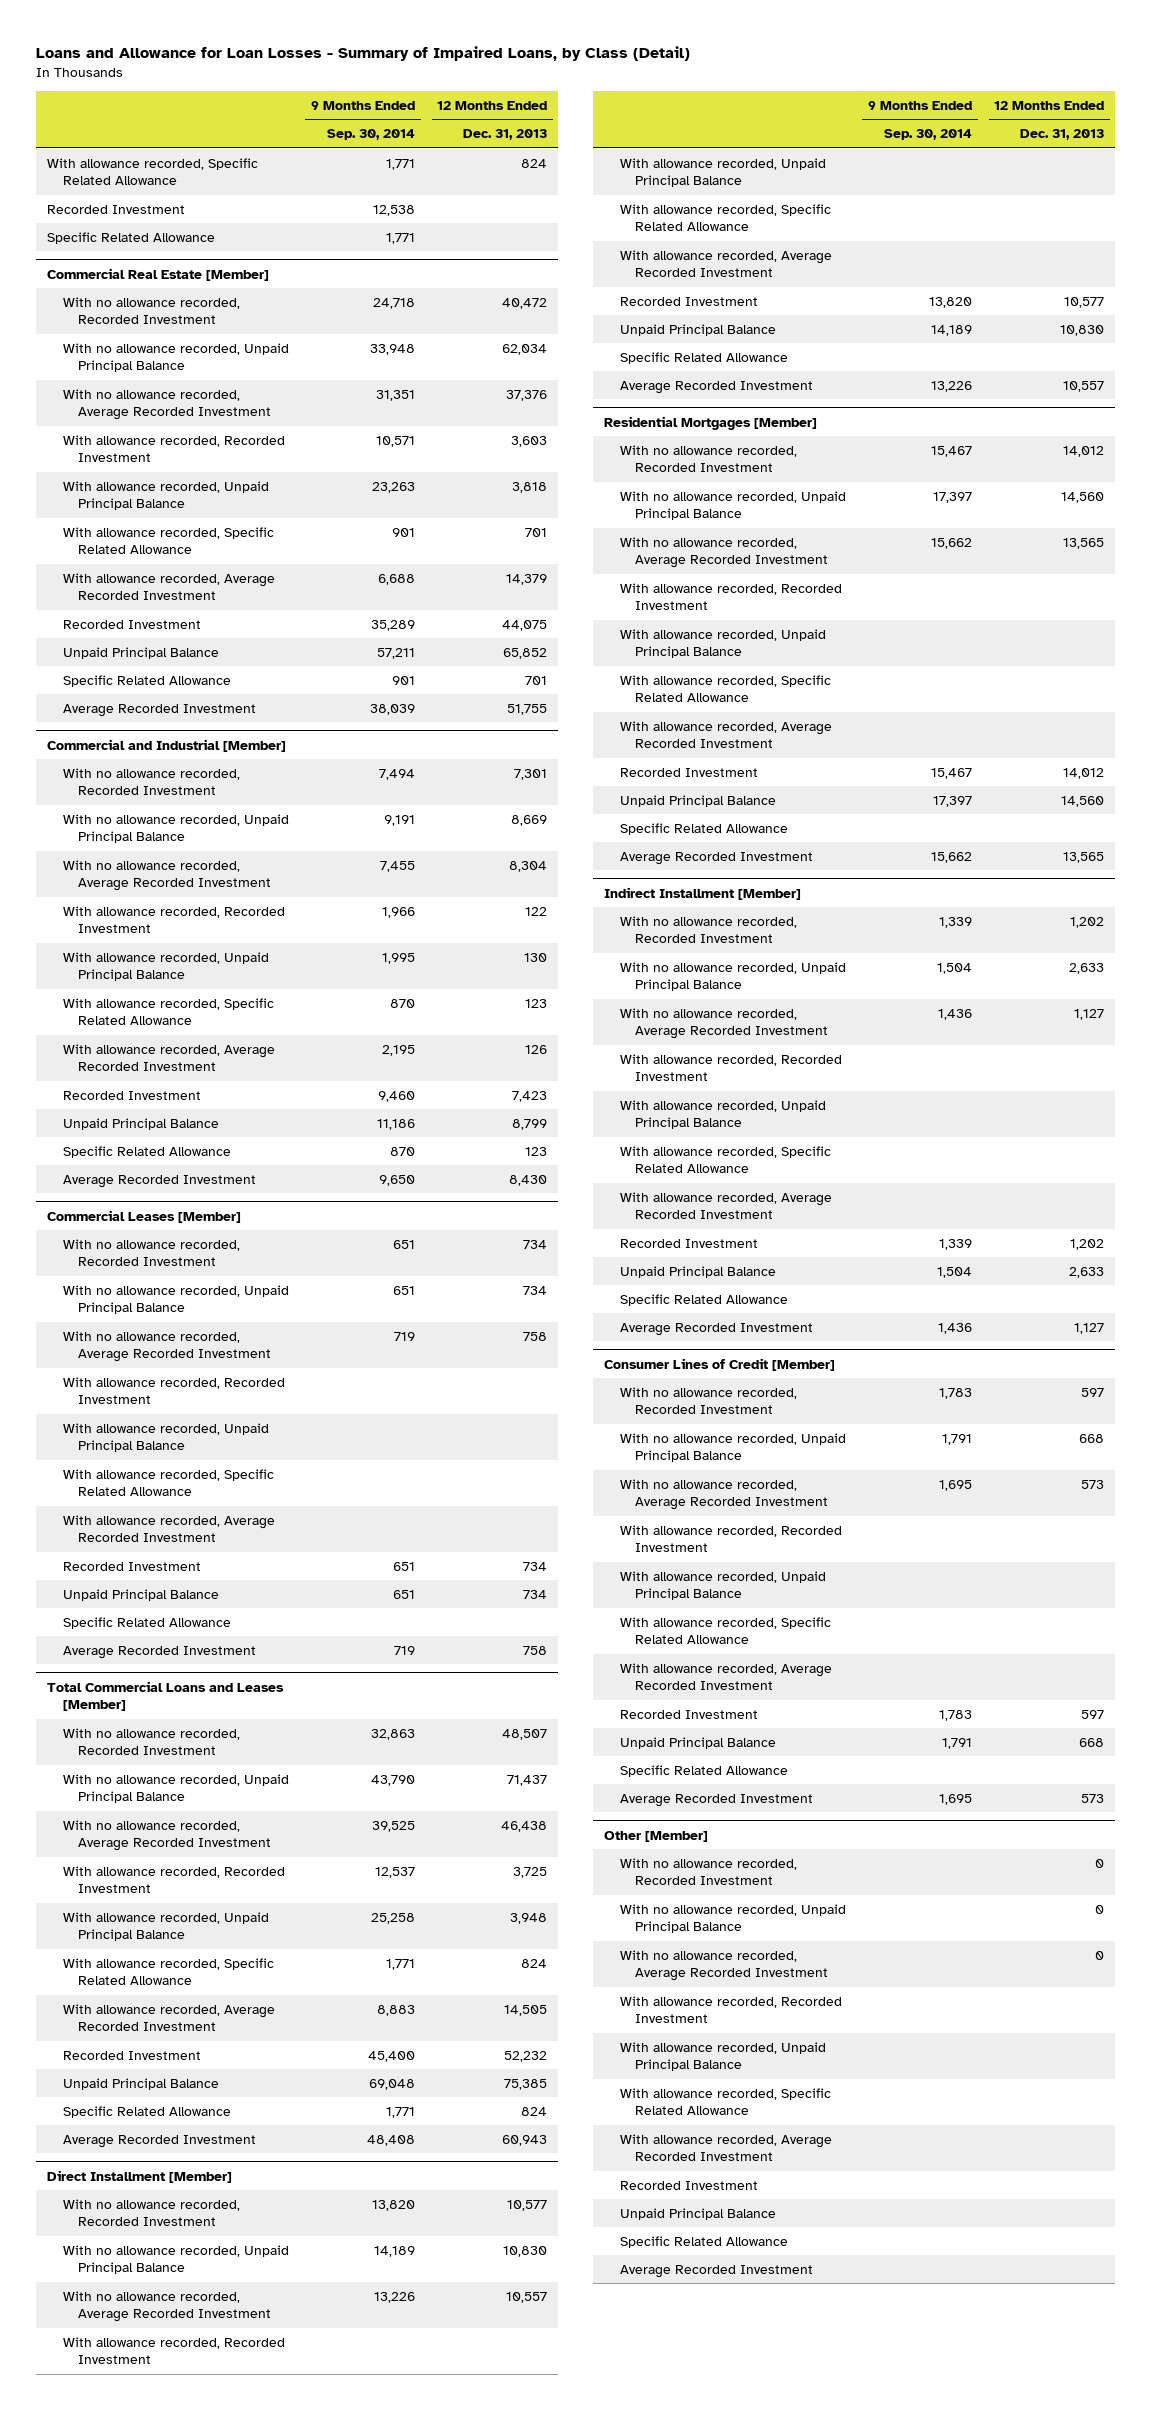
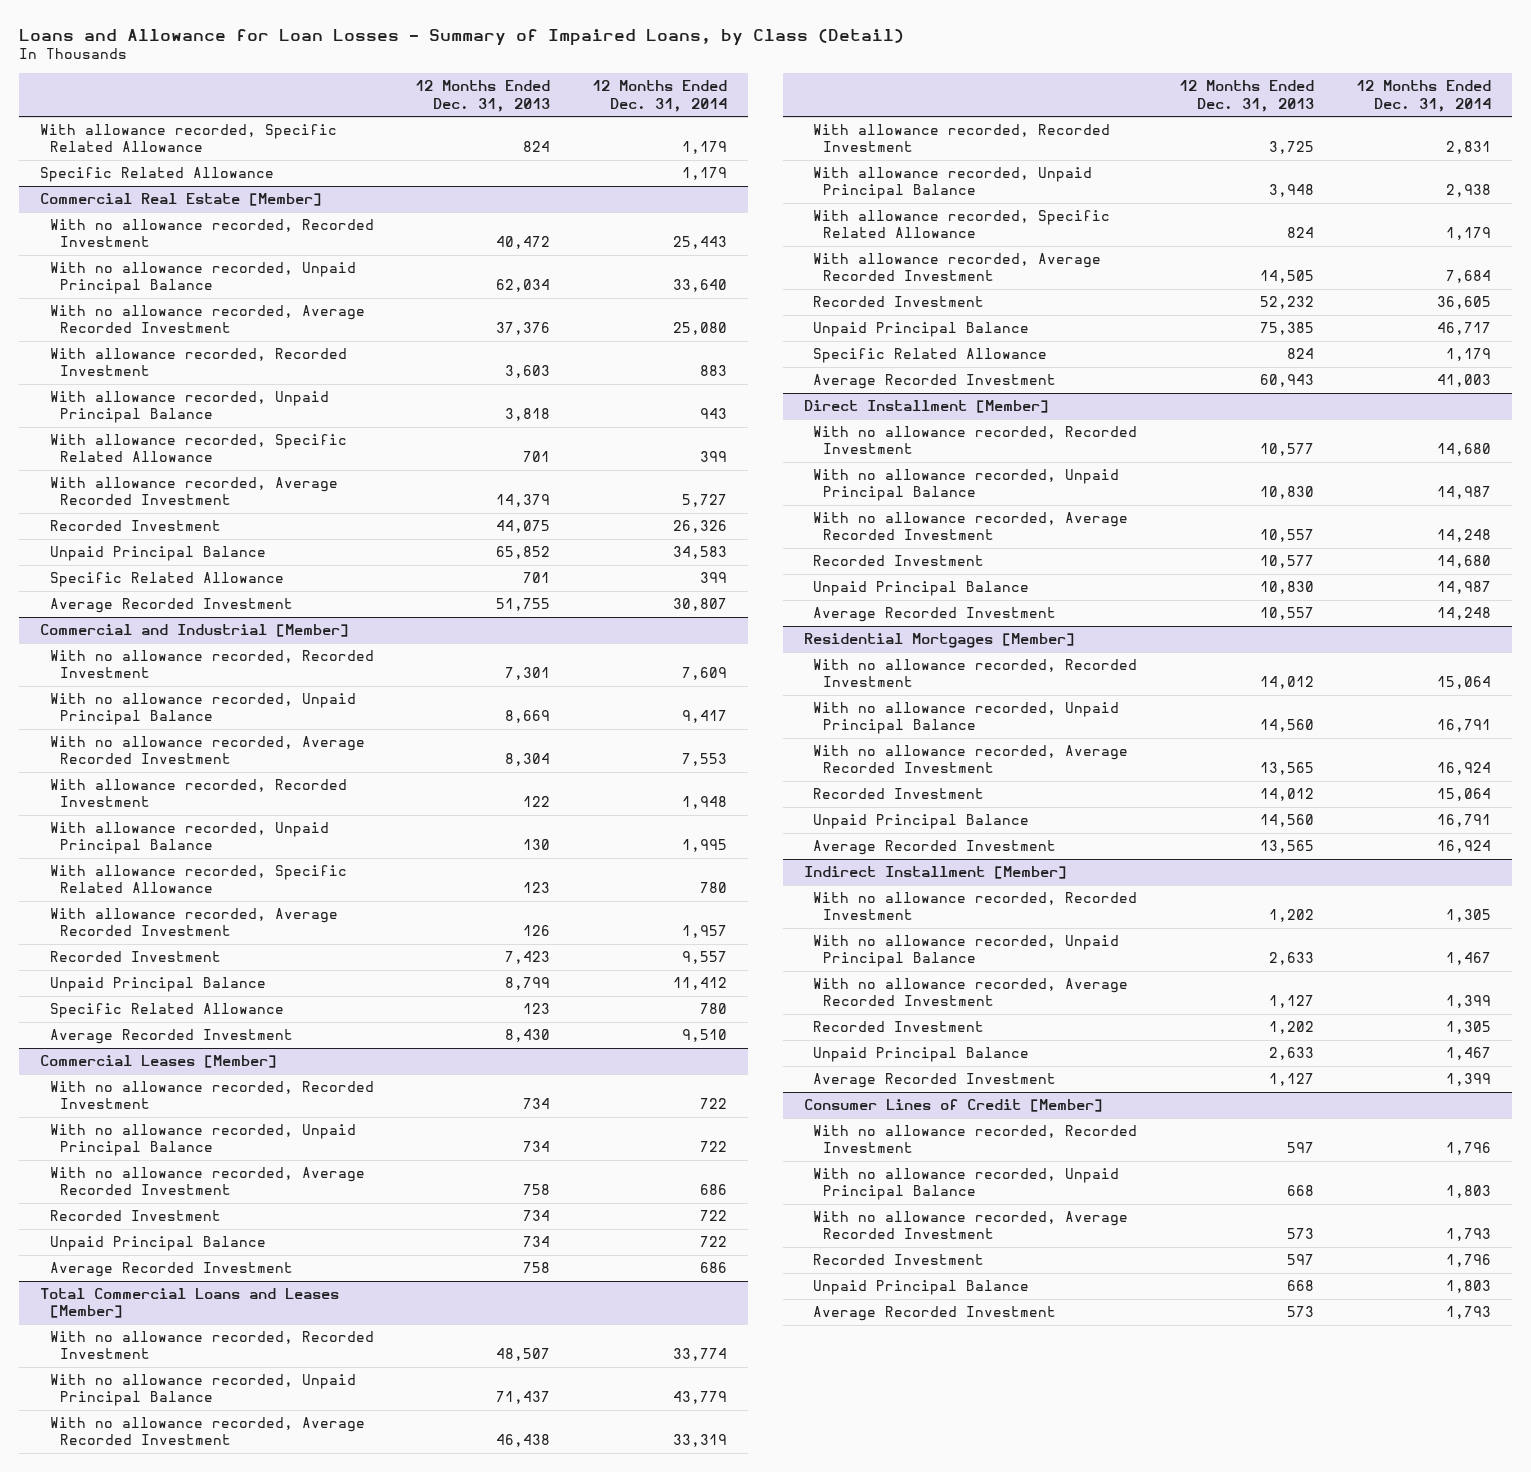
- | 9 Months Ended Sep. 30, 2014 | 12 Months Ended Dec. 31, 2013
+ | 12 Months Ended Dec. 31, 2013 | 12 Months Ended Dec. 31, 2014
- Recorded Investment | 12,538 |
@ Commercial Leases [Member]
- With allowance recorded, Recorded Investment
- With allowance recorded, Unpaid Principal Balance
- With allowance recorded, Specific Related Allowance
- With allowance recorded, Average Recorded Investment
- Specific Related Allowance
@ Direct Installment [Member]
- With allowance recorded, Recorded Investment
- With allowance recorded, Unpaid Principal Balance
- With allowance recorded, Specific Related Allowance
- With allowance recorded, Average Recorded Investment
- Specific Related Allowance
@ Residential Mortgages [Member]
- With allowance recorded, Recorded Investment
- With allowance recorded, Unpaid Principal Balance
- With allowance recorded, Specific Related Allowance
- With allowance recorded, Average Recorded Investment
- Specific Related Allowance
@ Indirect Installment [Member]
- With allowance recorded, Recorded Investment
- With allowance recorded, Unpaid Principal Balance
- With allowance recorded, Specific Related Allowance
- With allowance recorded, Average Recorded Investment
- Specific Related Allowance
@ Consumer Lines of Credit [Member]
- With allowance recorded, Recorded Investment
- With allowance recorded, Unpaid Principal Balance
- With allowance recorded, Specific Related Allowance
- With allowance recorded, Average Recorded Investment
- Specific Related Allowance
- Other [Member]
- With no allowance recorded, Recorded Investment | | 0
- With no allowance recorded, Unpaid Principal Balance | | 0
- With no allowance recorded, Average Recorded Investment | | 0
- With allowance recorded, Recorded Investment
- With allowance recorded, Unpaid Principal Balance
- With allowance recorded, Specific Related Allowance
- With allowance recorded, Average Recorded Investment
- Recorded Investment
- Unpaid Principal Balance
- Specific Related Allowance
- Average Recorded Investment

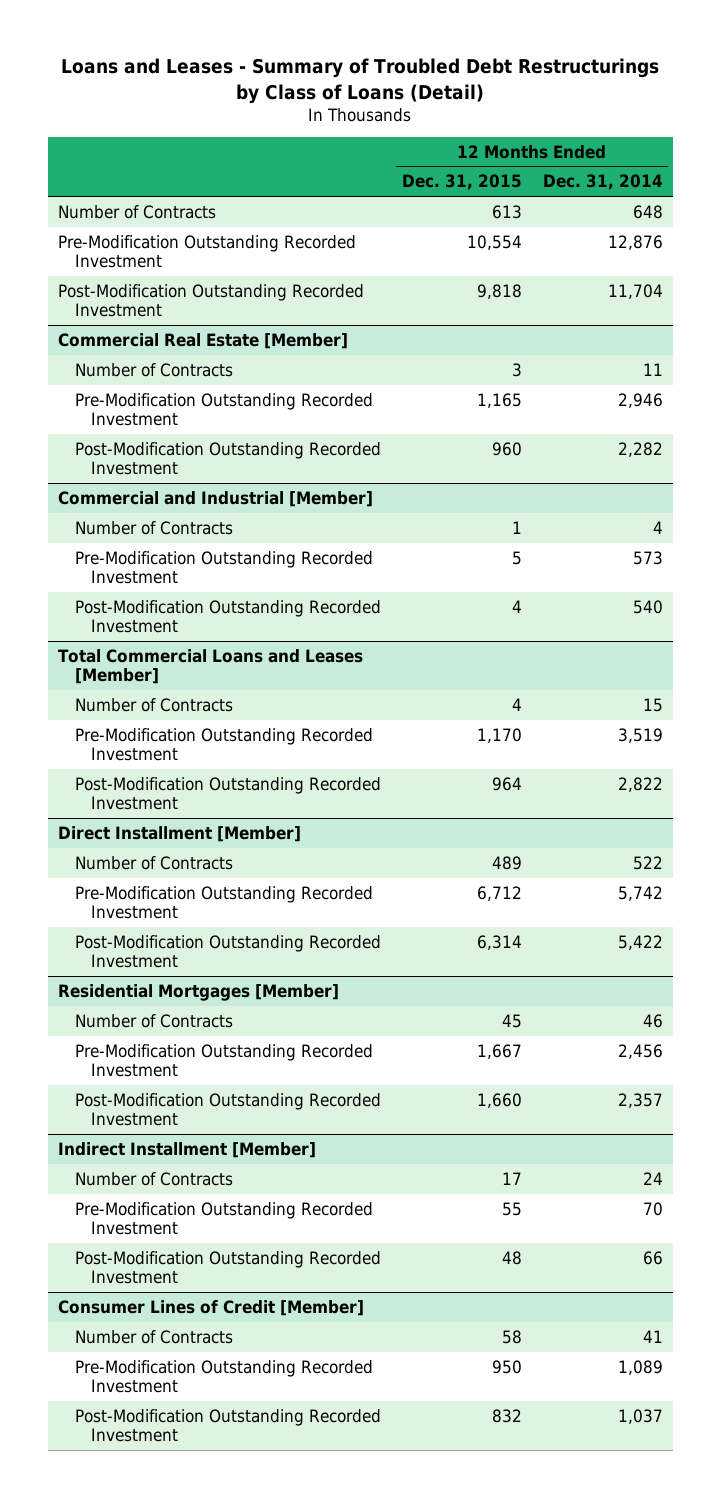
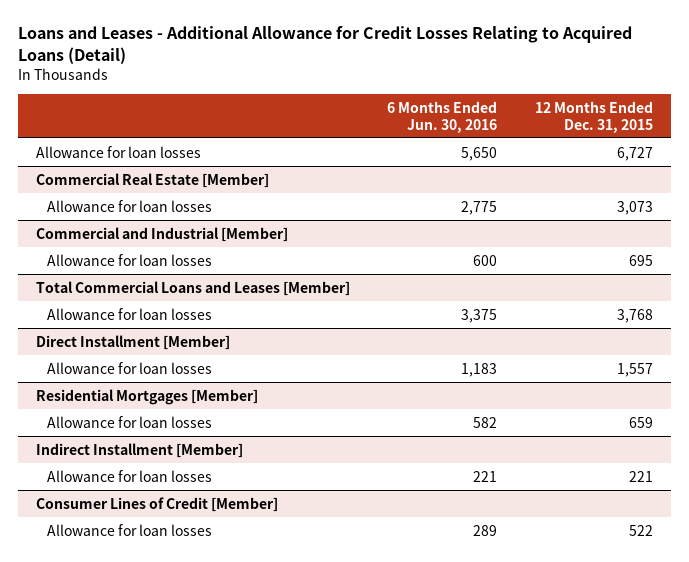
- Loans and Leases - Summary of Troubled Debt Restructurings by Class of Loans (Detail)
+ Loans and Leases - Additional Allowance for Credit Losses Relating to Acquired Loans (Detail)
- | 12 Months Ended Dec. 31, 2015 | 12 Months Ended Dec. 31, 2014
+ | 6 Months Ended Jun. 30, 2016 | 12 Months Ended Dec. 31, 2015
- Number of Contracts | 613 | 648
- Pre-Modification Outstanding Recorded Investment | 10,554 | 12,876
- Post-Modification Outstanding Recorded Investment | 9,818 | 11,704
+ Allowance for loan losses | 5,650 | 6,727
@ Commercial Real Estate [Member]
- Number of Contracts | 3 | 11
- Pre-Modification Outstanding Recorded Investment | 1,165 | 2,946
- Post-Modification Outstanding Recorded Investment | 960 | 2,282
+ Allowance for loan losses | 2,775 | 3,073
@ Commercial and Industrial [Member]
- Number of Contracts | 1 | 4
- Pre-Modification Outstanding Recorded Investment | 5 | 573
- Post-Modification Outstanding Recorded Investment | 4 | 540
+ Allowance for loan losses | 600 | 695
@ Total Commercial Loans and Leases [Member]
- Number of Contracts | 4 | 15
- Pre-Modification Outstanding Recorded Investment | 1,170 | 3,519
- Post-Modification Outstanding Recorded Investment | 964 | 2,822
+ Allowance for loan losses | 3,375 | 3,768
@ Direct Installment [Member]
- Number of Contracts | 489 | 522
- Pre-Modification Outstanding Recorded Investment | 6,712 | 5,742
- Post-Modification Outstanding Recorded Investment | 6,314 | 5,422
+ Allowance for loan losses | 1,183 | 1,557
@ Residential Mortgages [Member]
- Number of Contracts | 45 | 46
- Pre-Modification Outstanding Recorded Investment | 1,667 | 2,456
- Post-Modification Outstanding Recorded Investment | 1,660 | 2,357
+ Allowance for loan losses | 582 | 659
@ Indirect Installment [Member]
- Number of Contracts | 17 | 24
- Pre-Modification Outstanding Recorded Investment | 55 | 70
- Post-Modification Outstanding Recorded Investment | 48 | 66
+ Allowance for loan losses | 221 | 221
@ Consumer Lines of Credit [Member]
- Number of Contracts | 58 | 41
- Pre-Modification Outstanding Recorded Investment | 950 | 1,089
- Post-Modification Outstanding Recorded Investment | 832 | 1,037
+ Allowance for loan losses | 289 | 522

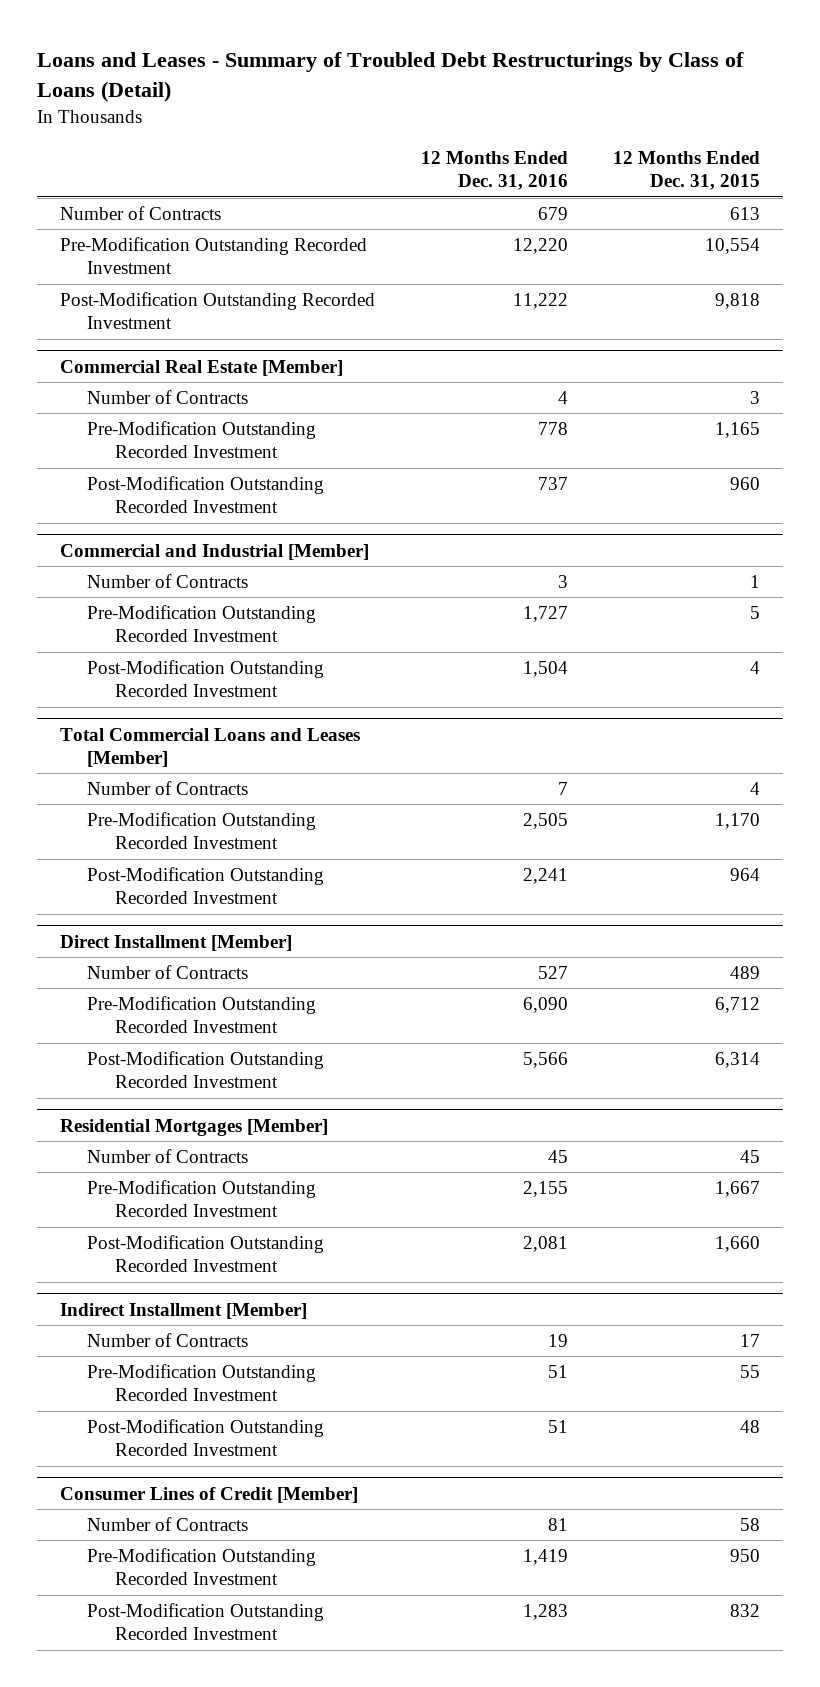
- Loans and Leases - Additional Allowance for Credit Losses Relating to Acquired Loans (Detail)
+ Loans and Leases - Summary of Troubled Debt Restructurings by Class of Loans (Detail)
- | 6 Months Ended Jun. 30, 2016 | 12 Months Ended Dec. 31, 2015
+ | 12 Months Ended Dec. 31, 2016 | 12 Months Ended Dec. 31, 2015
- Allowance for loan losses | 5,650 | 6,727
+ Number of Contracts | 679 | 613
+ Pre-Modification Outstanding Recorded Investment | 12,220 | 10,554
+ Post-Modification Outstanding Recorded Investment | 11,222 | 9,818
@ Commercial Real Estate [Member]
- Allowance for loan losses | 2,775 | 3,073
+ Number of Contracts | 4 | 3
+ Pre-Modification Outstanding Recorded Investment | 778 | 1,165
+ Post-Modification Outstanding Recorded Investment | 737 | 960
@ Commercial and Industrial [Member]
- Allowance for loan losses | 600 | 695
+ Number of Contracts | 3 | 1
+ Pre-Modification Outstanding Recorded Investment | 1,727 | 5
+ Post-Modification Outstanding Recorded Investment | 1,504 | 4
@ Total Commercial Loans and Leases [Member]
- Allowance for loan losses | 3,375 | 3,768
+ Number of Contracts | 7 | 4
+ Pre-Modification Outstanding Recorded Investment | 2,505 | 1,170
+ Post-Modification Outstanding Recorded Investment | 2,241 | 964
@ Direct Installment [Member]
- Allowance for loan losses | 1,183 | 1,557
+ Number of Contracts | 527 | 489
+ Pre-Modification Outstanding Recorded Investment | 6,090 | 6,712
+ Post-Modification Outstanding Recorded Investment | 5,566 | 6,314
@ Residential Mortgages [Member]
- Allowance for loan losses | 582 | 659
+ Number of Contracts | 45 | 45
+ Pre-Modification Outstanding Recorded Investment | 2,155 | 1,667
+ Post-Modification Outstanding Recorded Investment | 2,081 | 1,660
@ Indirect Installment [Member]
- Allowance for loan losses | 221 | 221
+ Number of Contracts | 19 | 17
+ Pre-Modification Outstanding Recorded Investment | 51 | 55
+ Post-Modification Outstanding Recorded Investment | 51 | 48
@ Consumer Lines of Credit [Member]
- Allowance for loan losses | 289 | 522
+ Number of Contracts | 81 | 58
+ Pre-Modification Outstanding Recorded Investment | 1,419 | 950
+ Post-Modification Outstanding Recorded Investment | 1,283 | 832

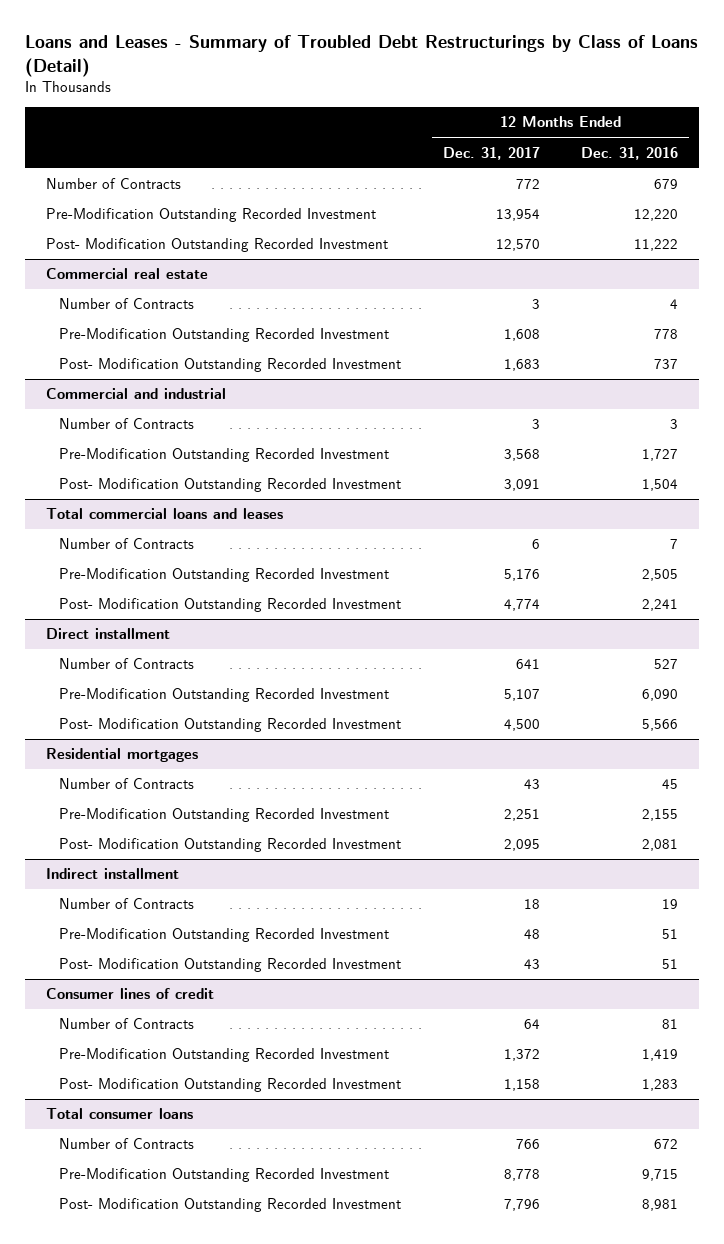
- | 12 Months Ended Dec. 31, 2016 | 12 Months Ended Dec. 31, 2015
+ | 12 Months Ended Dec. 31, 2017 | 12 Months Ended Dec. 31, 2016
- Post-Modification Outstanding Recorded Investment | 11,222 | 9,818
- Commercial Real Estate [Member]
+ Post- Modification Outstanding Recorded Investment | 12,570 | 11,222
+ Commercial real estate
- Post-Modification Outstanding Recorded Investment | 737 | 960
- Commercial and Industrial [Member]
+ Post- Modification Outstanding Recorded Investment | 1,683 | 737
+ Commercial and industrial
- Post-Modification Outstanding Recorded Investment | 1,504 | 4
- Total Commercial Loans and Leases [Member]
+ Post- Modification Outstanding Recorded Investment | 3,091 | 1,504
+ Total commercial loans and leases
- Post-Modification Outstanding Recorded Investment | 2,241 | 964
- Direct Installment [Member]
+ Post- Modification Outstanding Recorded Investment | 4,774 | 2,241
+ Direct installment
- Post-Modification Outstanding Recorded Investment | 5,566 | 6,314
- Residential Mortgages [Member]
+ Post- Modification Outstanding Recorded Investment | 4,500 | 5,566
+ Residential mortgages
- Post-Modification Outstanding Recorded Investment | 2,081 | 1,660
- Indirect Installment [Member]
+ Post- Modification Outstanding Recorded Investment | 2,095 | 2,081
+ Indirect installment
- Post-Modification Outstanding Recorded Investment | 51 | 48
- Consumer Lines of Credit [Member]
+ Post- Modification Outstanding Recorded Investment | 43 | 51
+ Consumer lines of credit
- Post-Modification Outstanding Recorded Investment | 1,283 | 832
+ Post- Modification Outstanding Recorded Investment | 1,158 | 1,283
+ Total consumer loans
+ Number of Contracts | 766 | 672
+ Pre-Modification Outstanding Recorded Investment | 8,778 | 9,715
+ Post- Modification Outstanding Recorded Investment | 7,796 | 8,981

